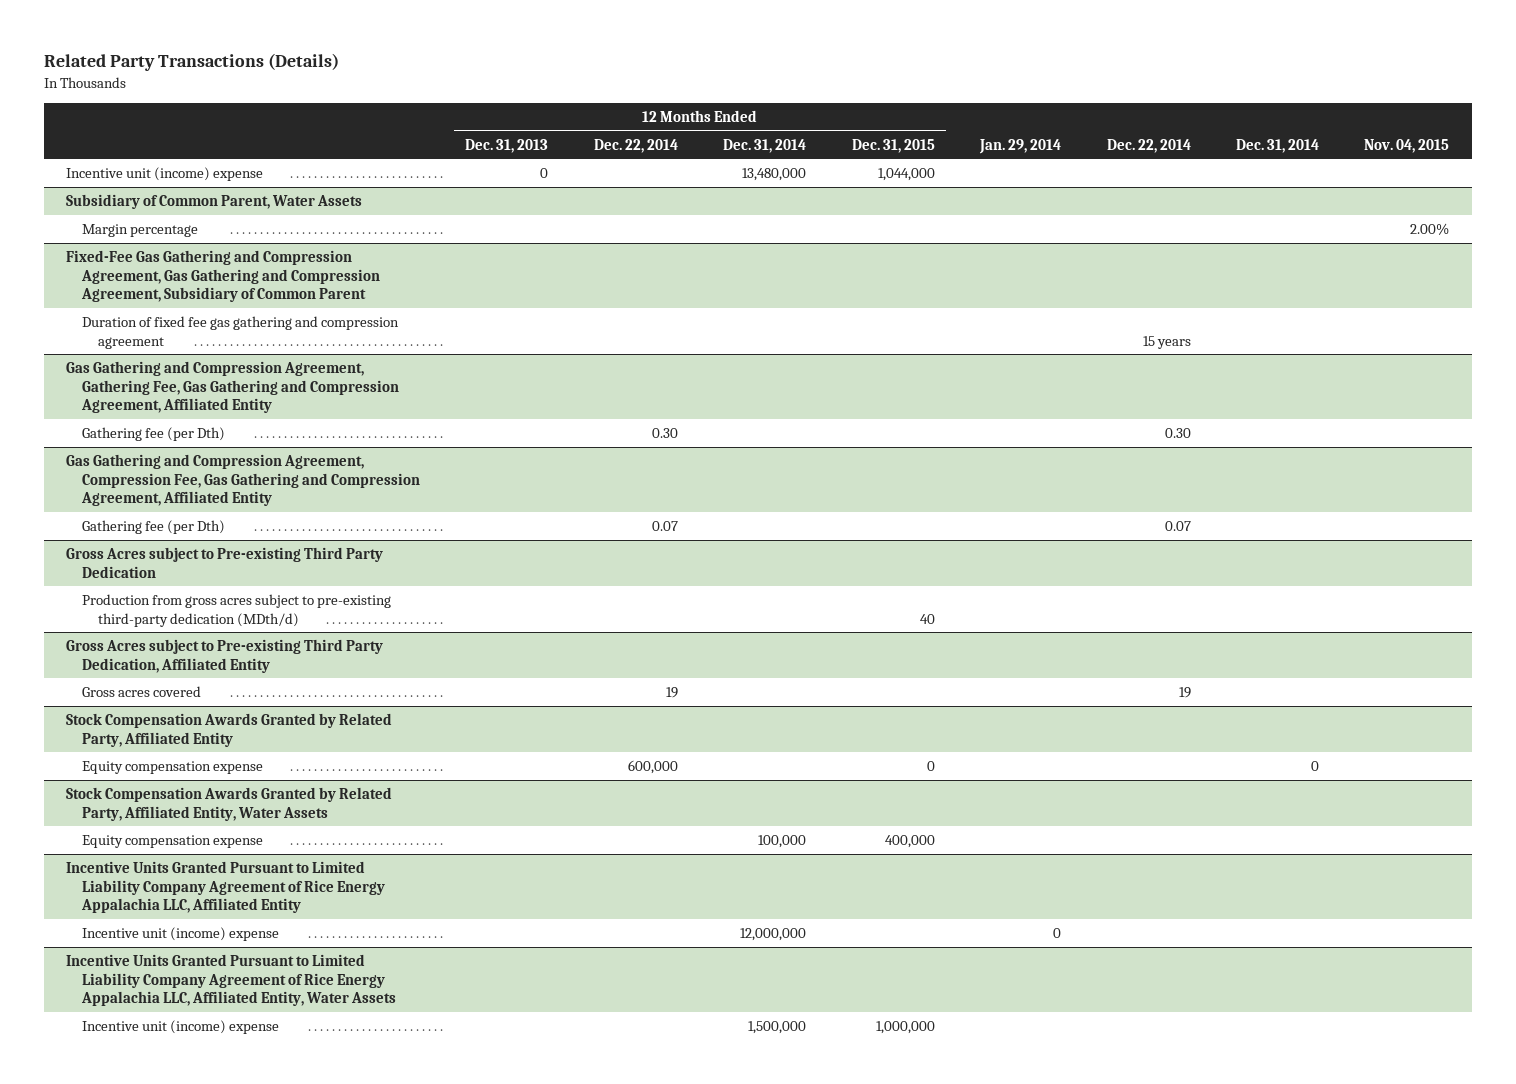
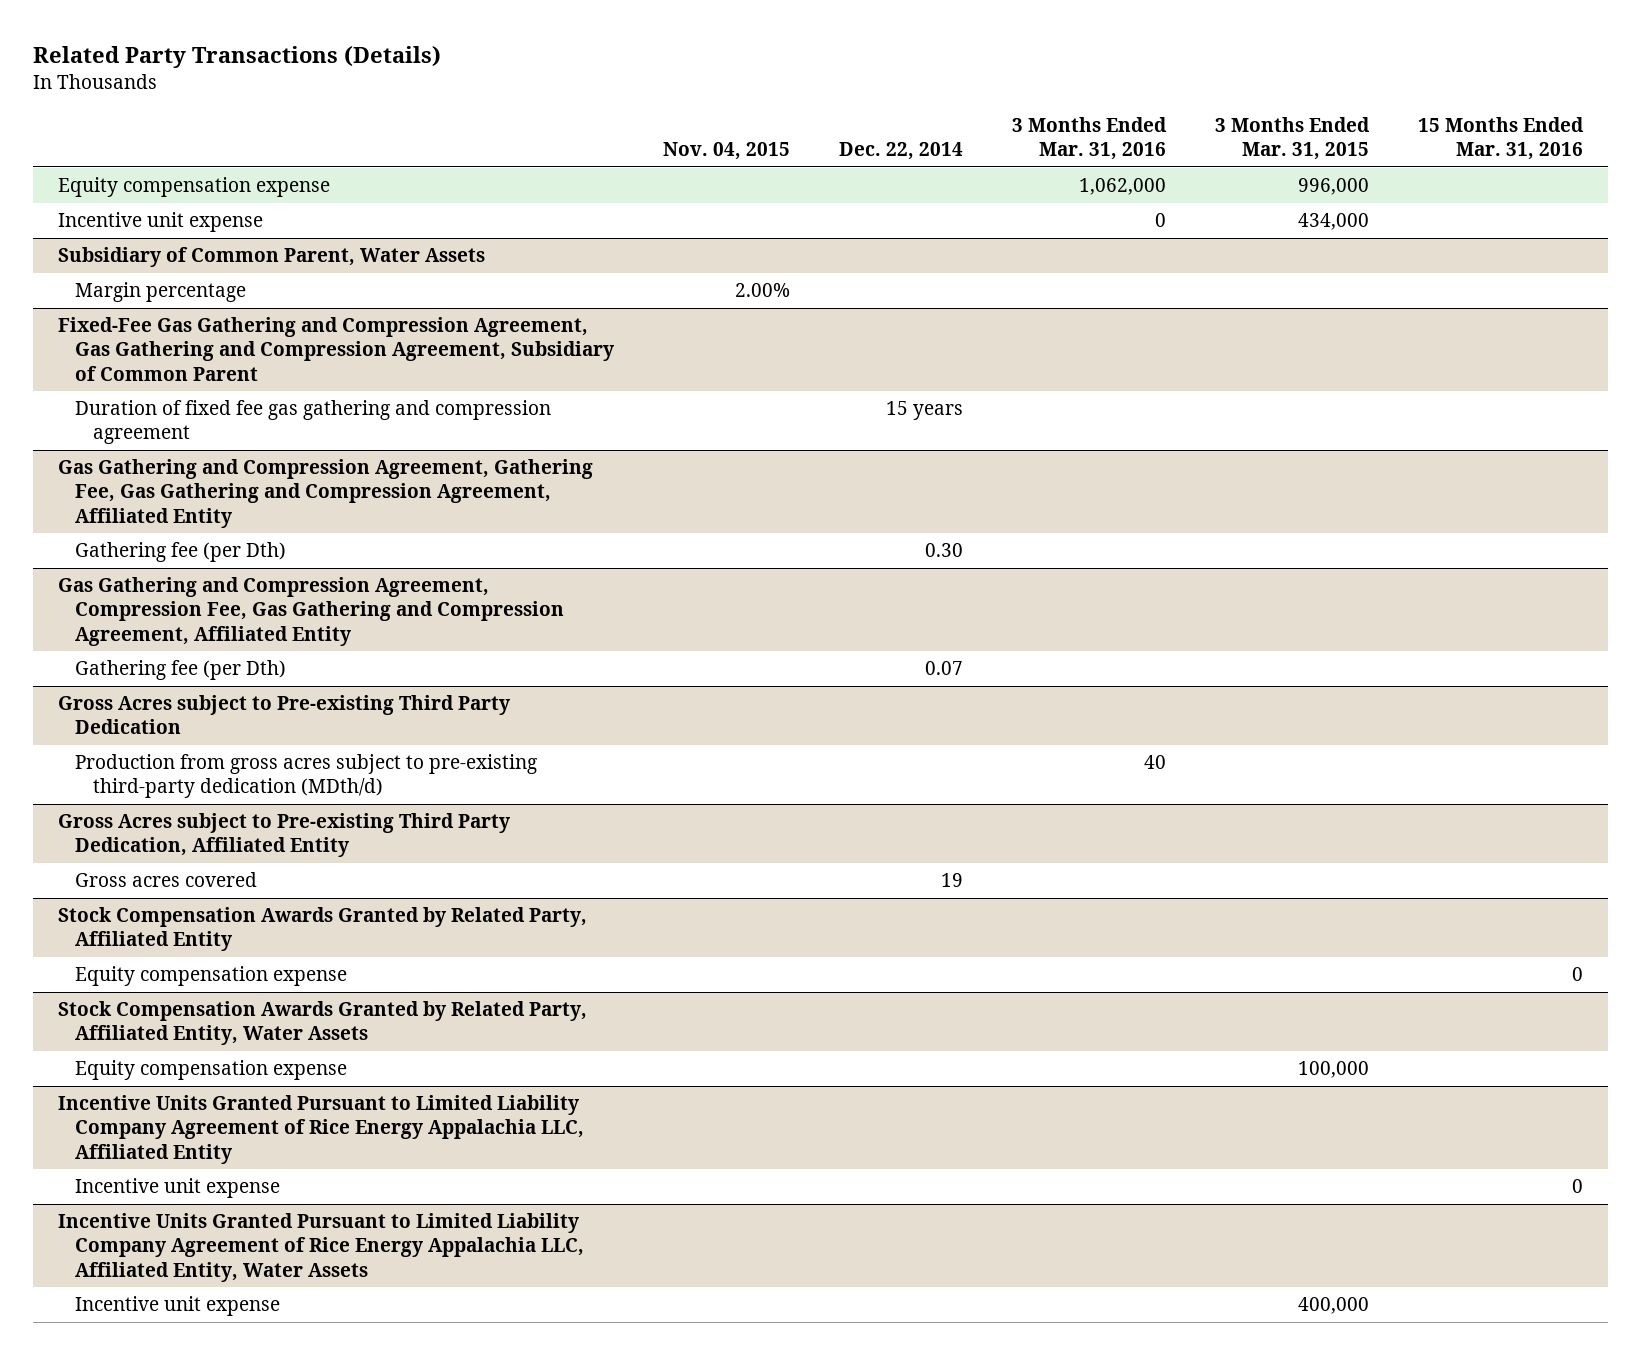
- | 12 Months Ended Dec. 31, 2013 | 12 Months Ended Dec. 22, 2014 | 12 Months Ended Dec. 31, 2014 | 12 Months Ended Dec. 31, 2015 | Jan. 29, 2014 | Dec. 22, 2014 | Dec. 31, 2014 | Nov. 04, 2015
+ | Nov. 04, 2015 | Dec. 22, 2014 | 3 Months Ended Mar. 31, 2016 | 3 Months Ended Mar. 31, 2015 | 15 Months Ended Mar. 31, 2016
- Incentive unit (income) expense | 0 | | 13,480,000 | 1,044,000 | | | |
+ Equity compensation expense | | | 1,062,000 | 996,000 |
+ Incentive unit expense | | | 0 | 434,000 |
@ Incentive Units Granted Pursuant to Limited Liability Company Agreement of Rice Energy Appalachia LLC, Affiliated Entity
- Incentive unit (income) expense | | | 12,000,000 | | 0 | | |
+ Incentive unit expense | | | | | 0
@ Incentive Units Granted Pursuant to Limited Liability Company Agreement of Rice Energy Appalachia LLC, Affiliated Entity, Water Assets
- Incentive unit (income) expense | | | 1,500,000 | 1,000,000 | | | |
+ Incentive unit expense | | | | 400,000 |

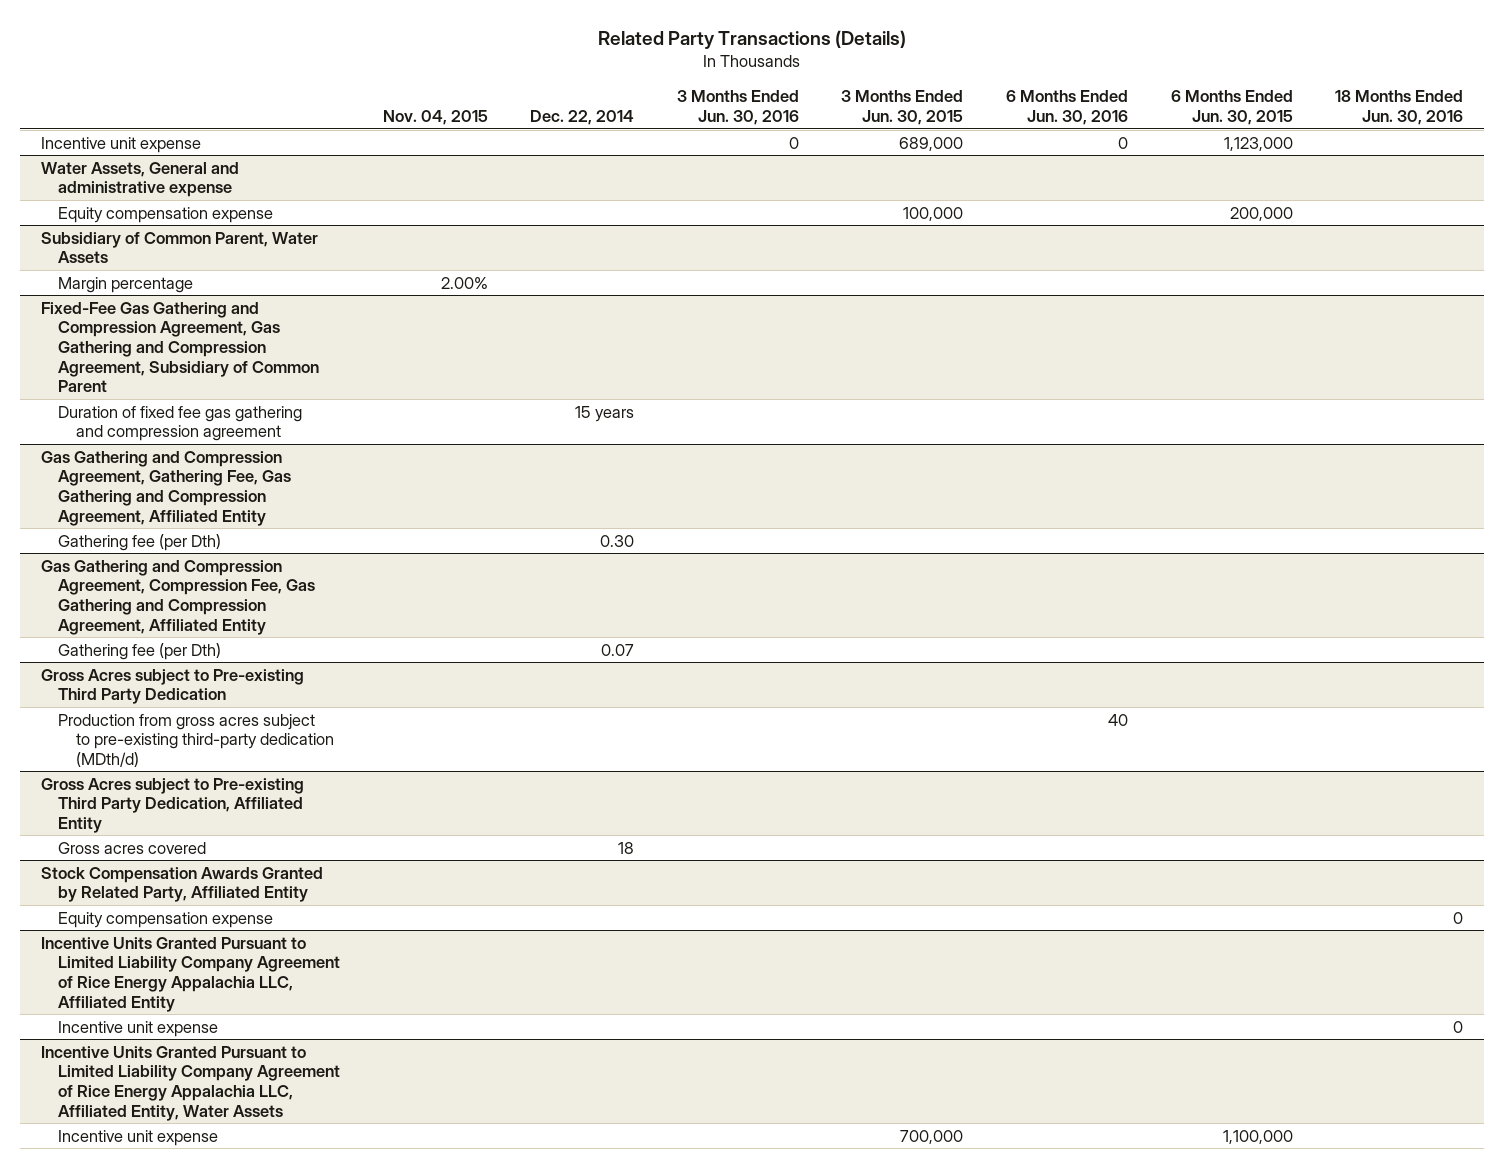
- | Nov. 04, 2015 | Dec. 22, 2014 | 3 Months Ended Mar. 31, 2016 | 3 Months Ended Mar. 31, 2015 | 15 Months Ended Mar. 31, 2016
+ | Nov. 04, 2015 | Dec. 22, 2014 | 3 Months Ended Jun. 30, 2016 | 3 Months Ended Jun. 30, 2015 | 6 Months Ended Jun. 30, 2016 | 6 Months Ended Jun. 30, 2015 | 18 Months Ended Jun. 30, 2016
- Equity compensation expense | | | 1,062,000 | 996,000 |
+ Water Assets, General and administrative expense
+ Equity compensation expense | | | | 100,000 | | 200,000 |
@ Gross Acres subject to Pre-existing Third Party Dedication, Affiliated Entity
- Gross acres covered | | 19 | | |
+ Gross acres covered | | 18 | | | | |
- Stock Compensation Awards Granted by Related Party, Affiliated Entity, Water Assets
- Equity compensation expense | | | | 100,000 |

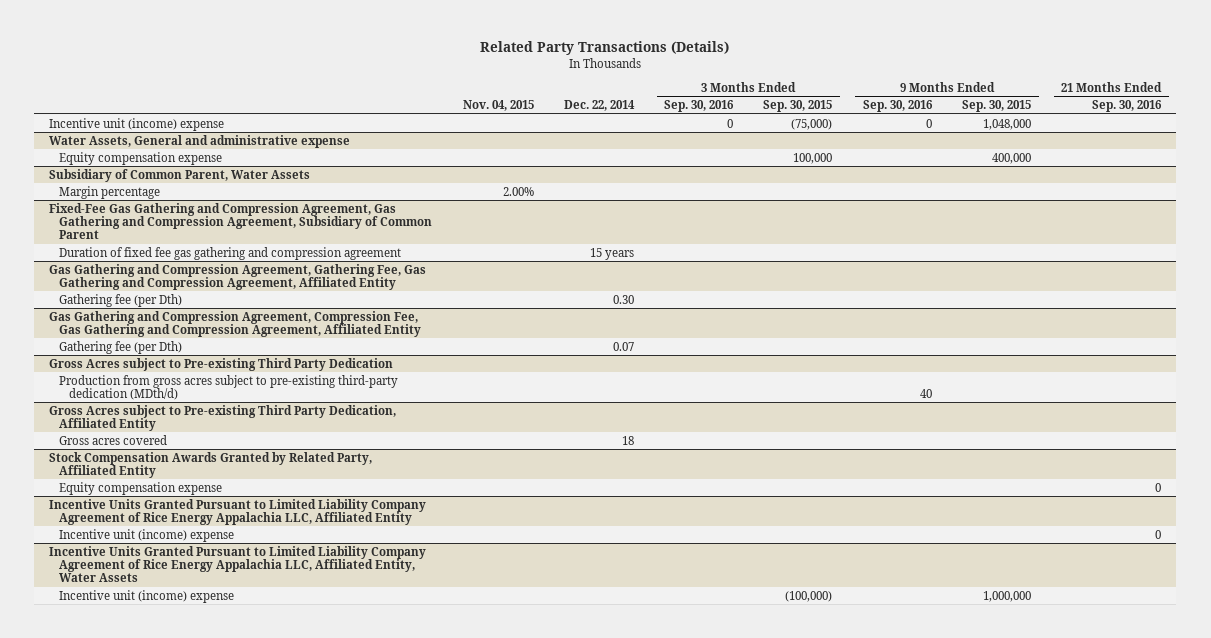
- | Nov. 04, 2015 | Dec. 22, 2014 | 3 Months Ended Jun. 30, 2016 | 3 Months Ended Jun. 30, 2015 | 6 Months Ended Jun. 30, 2016 | 6 Months Ended Jun. 30, 2015 | 18 Months Ended Jun. 30, 2016
+ | Nov. 04, 2015 | Dec. 22, 2014 | 3 Months Ended Sep. 30, 2016 | 3 Months Ended Sep. 30, 2015 | 9 Months Ended Sep. 30, 2016 | 9 Months Ended Sep. 30, 2015 | 21 Months Ended Sep. 30, 2016
- Incentive unit expense | | | 0 | 689,000 | 0 | 1,123,000 |
+ Incentive unit (income) expense | | | 0 | (75,000) | 0 | 1,048,000 |
@ Incentive Units Granted Pursuant to Limited Liability Company Agreement of Rice Energy Appalachia LLC, Affiliated Entity
- Incentive unit expense | | | | | | | 0
+ Incentive unit (income) expense | | | | | | | 0
@ Incentive Units Granted Pursuant to Limited Liability Company Agreement of Rice Energy Appalachia LLC, Affiliated Entity, Water Assets
- Incentive unit expense | | | | 700,000 | | 1,100,000 |
+ Incentive unit (income) expense | | | | (100,000) | | 1,000,000 |

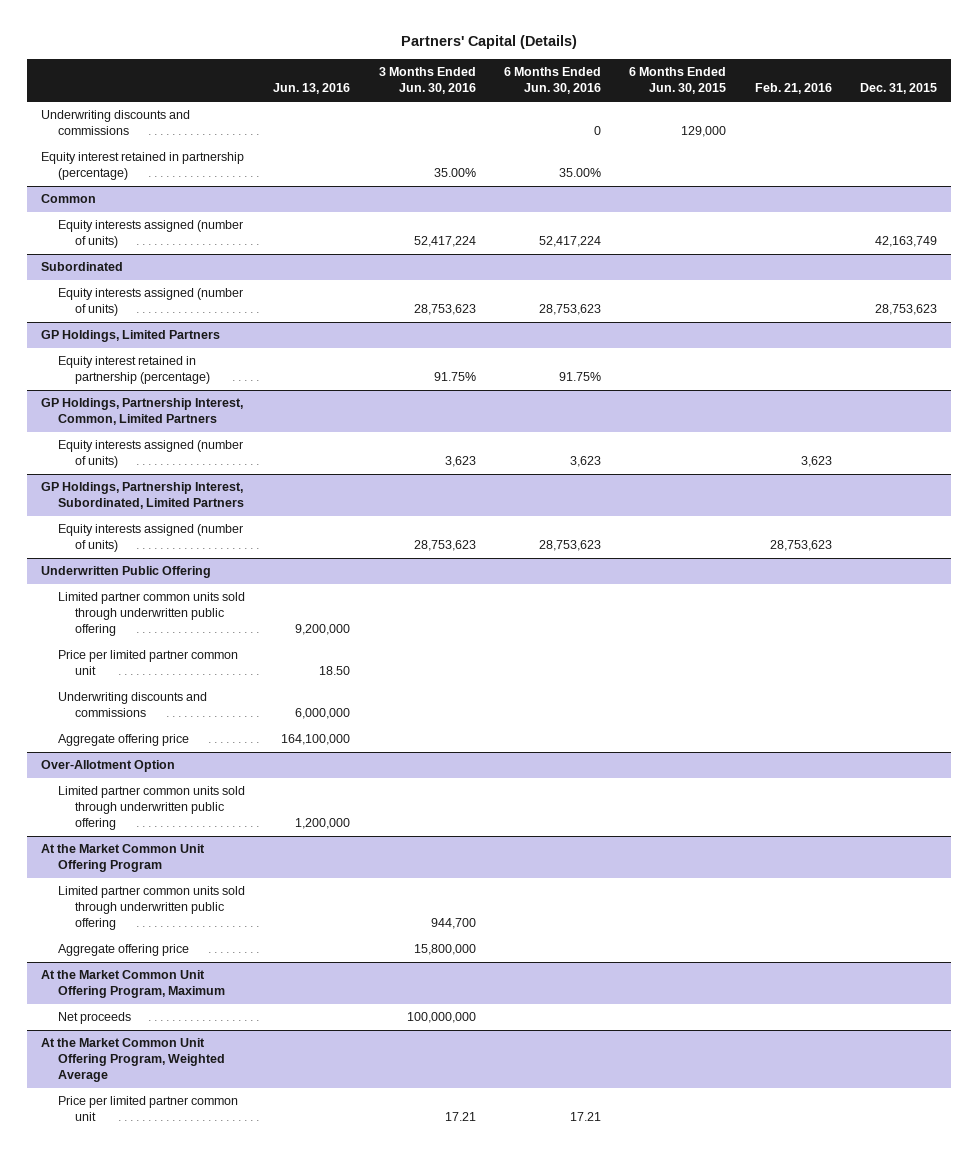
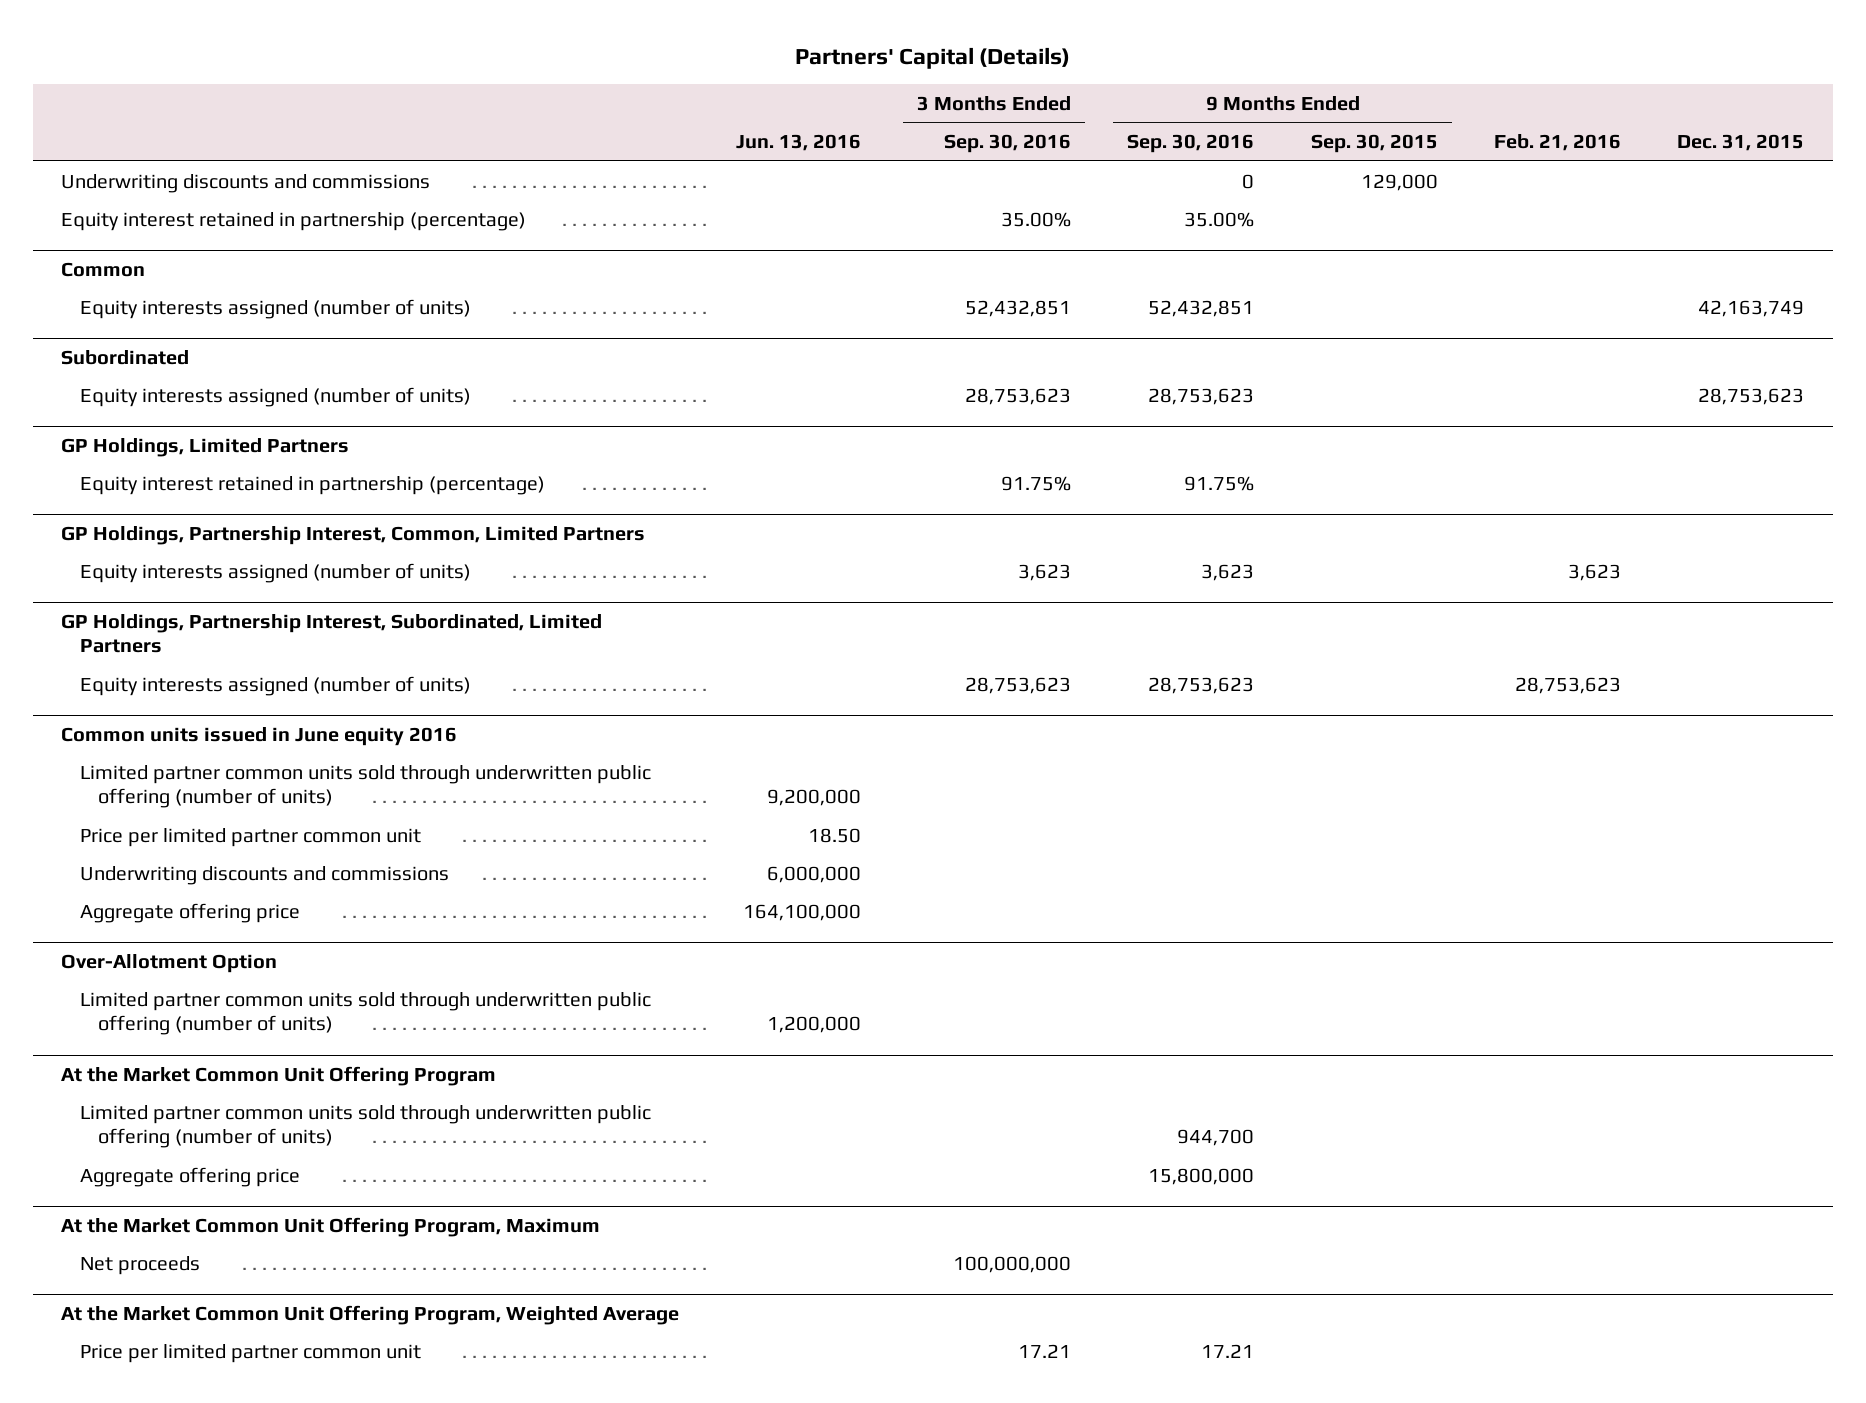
- | Jun. 13, 2016 | 3 Months Ended Jun. 30, 2016 | 6 Months Ended Jun. 30, 2016 | 6 Months Ended Jun. 30, 2015 | Feb. 21, 2016 | Dec. 31, 2015
+ | Jun. 13, 2016 | 3 Months Ended Sep. 30, 2016 | 9 Months Ended Sep. 30, 2016 | 9 Months Ended Sep. 30, 2015 | Feb. 21, 2016 | Dec. 31, 2015
- Underwritten Public Offering
- Limited partner common units sold through underwritten public offering | 9,200,000 | | | | |
+ Common units issued in June equity 2016
+ Limited partner common units sold through underwritten public offering (number of units) | 9,200,000 | | | | |
@ Over-Allotment Option
- Limited partner common units sold through underwritten public offering | 1,200,000 | | | | |
+ Limited partner common units sold through underwritten public offering (number of units) | 1,200,000 | | | | |
@ At the Market Common Unit Offering Program
- Limited partner common units sold through underwritten public offering | | 944,700 | | | |
+ Limited partner common units sold through underwritten public offering (number of units) | | | 944,700 | | |

